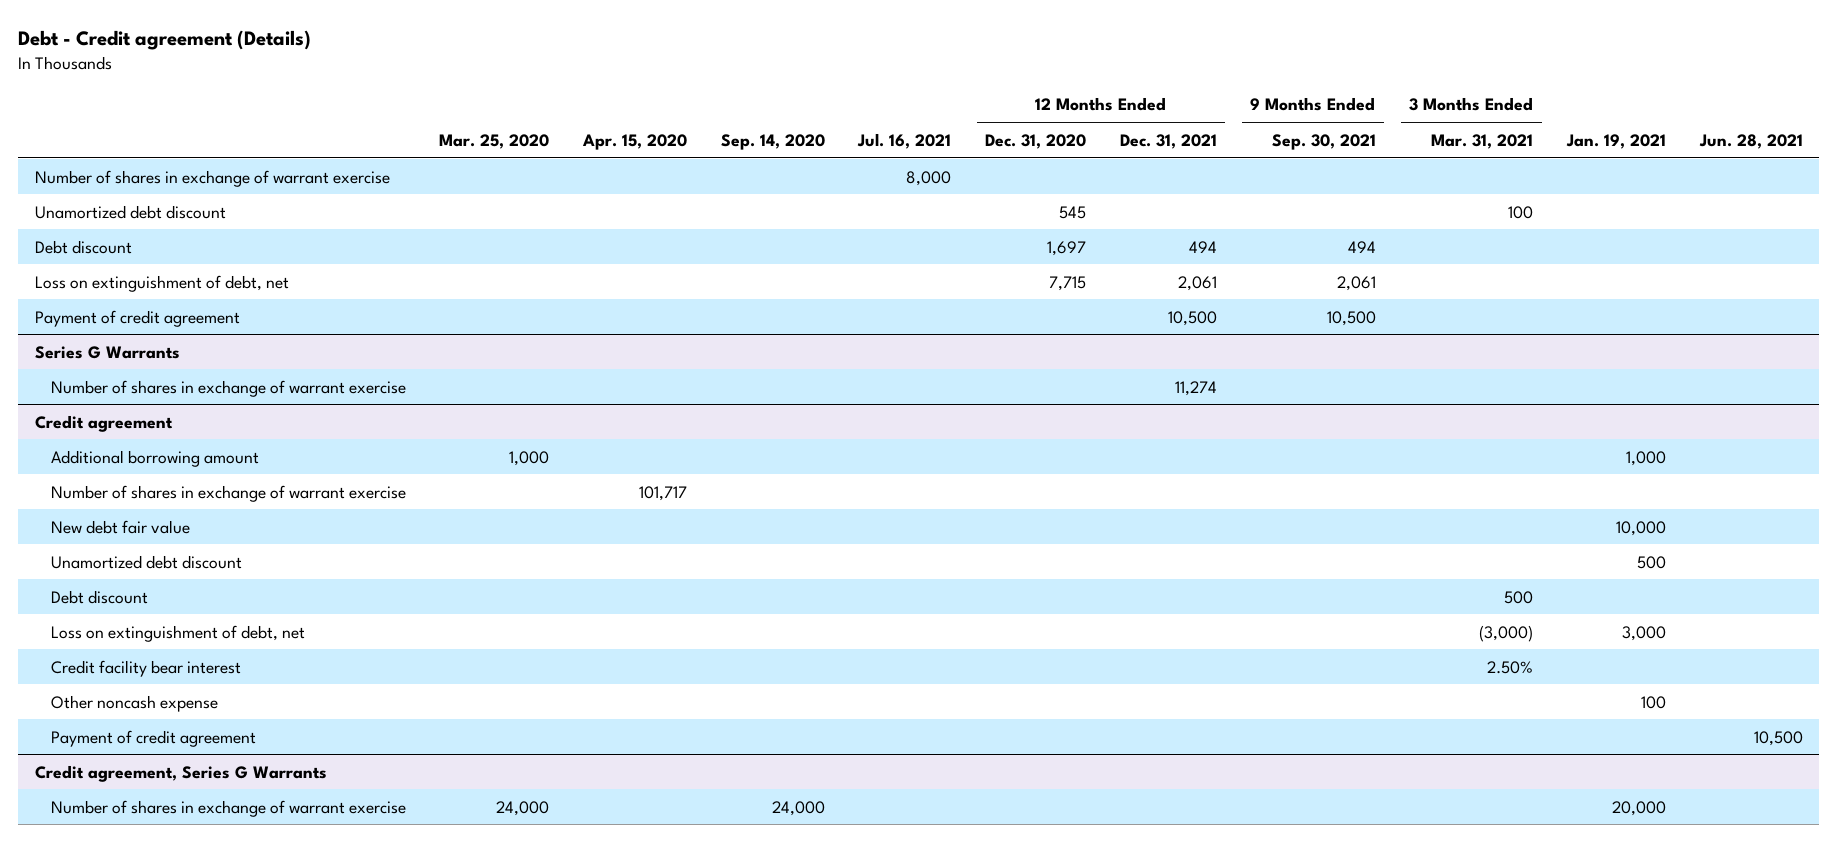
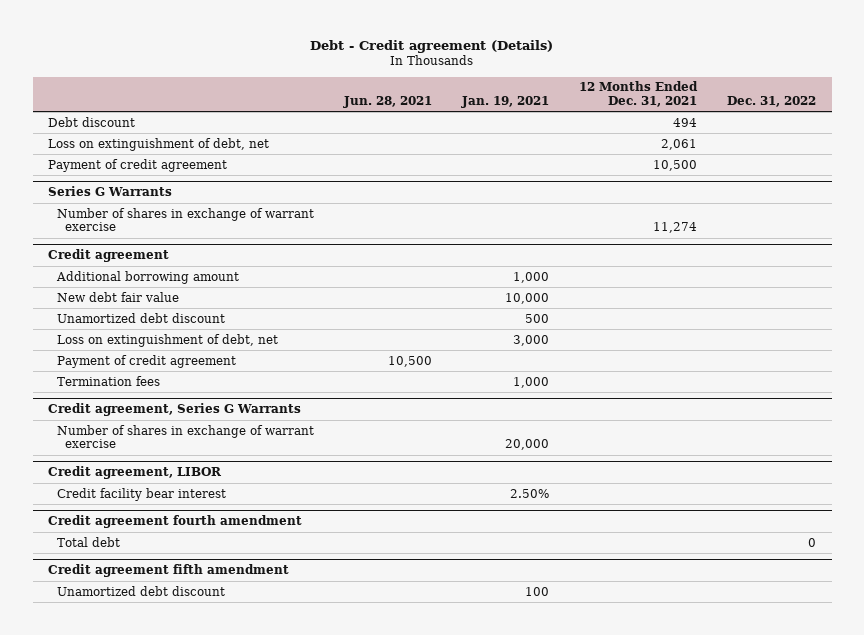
- | Mar. 25, 2020 | Apr. 15, 2020 | Sep. 14, 2020 | Jul. 16, 2021 | 12 Months Ended Dec. 31, 2020 | 12 Months Ended Dec. 31, 2021 | 9 Months Ended Sep. 30, 2021 | 3 Months Ended Mar. 31, 2021 | Jan. 19, 2021 | Jun. 28, 2021
+ | Jun. 28, 2021 | Jan. 19, 2021 | 12 Months Ended Dec. 31, 2021 | Dec. 31, 2022
- Number of shares in exchange of warrant exercise | | | | 8,000 | | | | | |
- Unamortized debt discount | | | | | 545 | | | 100 | |
@ Credit agreement
- Number of shares in exchange of warrant exercise | | 101,717 | | | | | | | |
- Debt discount | | | | | | | | 500 | |
- Credit facility bear interest | | | | | | | | 2.50% | |
- Other noncash expense | | | | | | | | | 100 |
+ Termination fees | | 1,000 | |
+ Credit agreement, LIBOR
+ Credit facility bear interest | | 2.50% | |
+ Credit agreement fourth amendment
+ Total debt | | | | 0
+ Credit agreement fifth amendment
+ Unamortized debt discount | | 100 | |

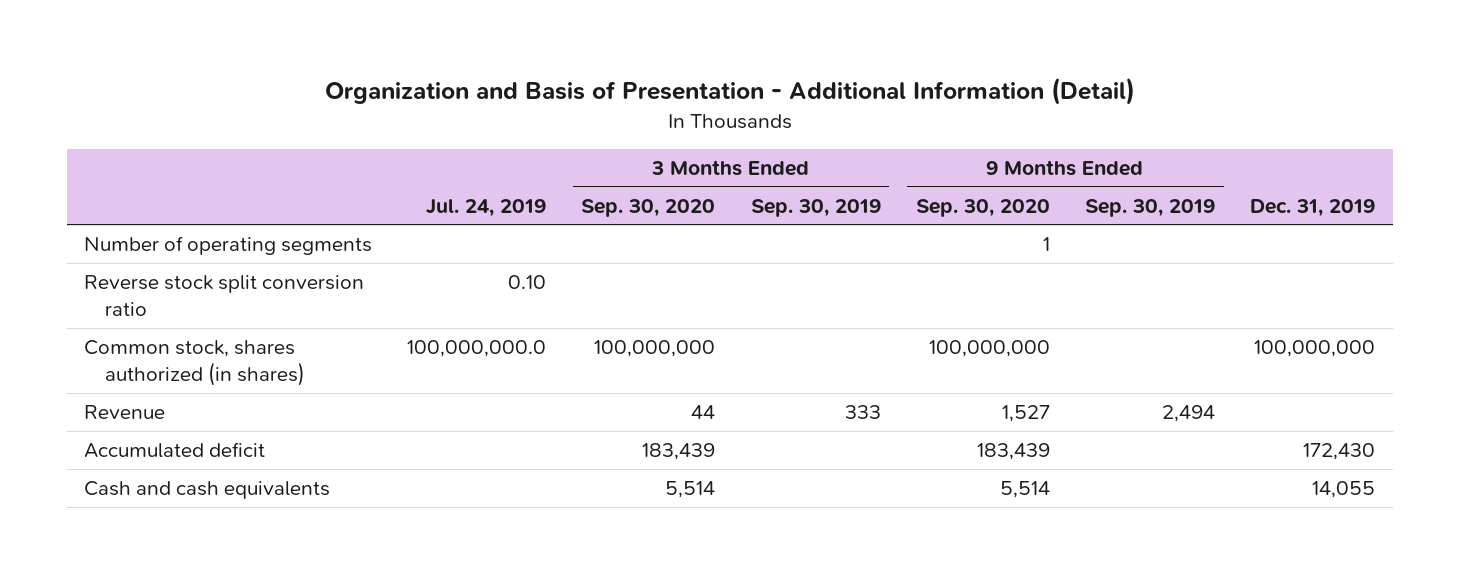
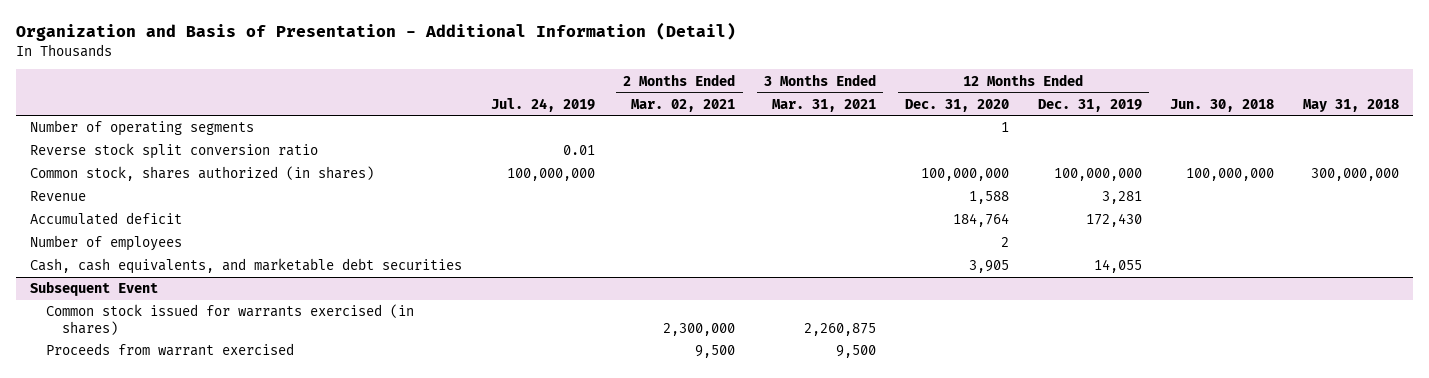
- | Jul. 24, 2019 | 3 Months Ended Sep. 30, 2020 | 3 Months Ended Sep. 30, 2019 | 9 Months Ended Sep. 30, 2020 | 9 Months Ended Sep. 30, 2019 | Dec. 31, 2019
+ | Jul. 24, 2019 | 2 Months Ended Mar. 02, 2021 | 3 Months Ended Mar. 31, 2021 | 12 Months Ended Dec. 31, 2020 | 12 Months Ended Dec. 31, 2019 | Jun. 30, 2018 | May 31, 2018
- Reverse stock split conversion ratio | 0.10 | | | | |
- Common stock, shares authorized (in shares) | 100,000,000.0 | 100,000,000 | | 100,000,000 | | 100,000,000
+ Reverse stock split conversion ratio | 0.01 | | | | | |
+ Common stock, shares authorized (in shares) | 100,000,000 | | | 100,000,000 | 100,000,000 | 100,000,000 | 300,000,000
- Cash and cash equivalents | | 5,514 | | 5,514 | | 14,055
+ Number of employees | | | | 2 | | |
+ Cash, cash equivalents, and marketable debt securities | | | | 3,905 | 14,055 | |
+ Subsequent Event
+ Common stock issued for warrants exercised (in shares) | | 2,300,000 | 2,260,875 | | | |
+ Proceeds from warrant exercised | | 9,500 | 9,500 | | | |

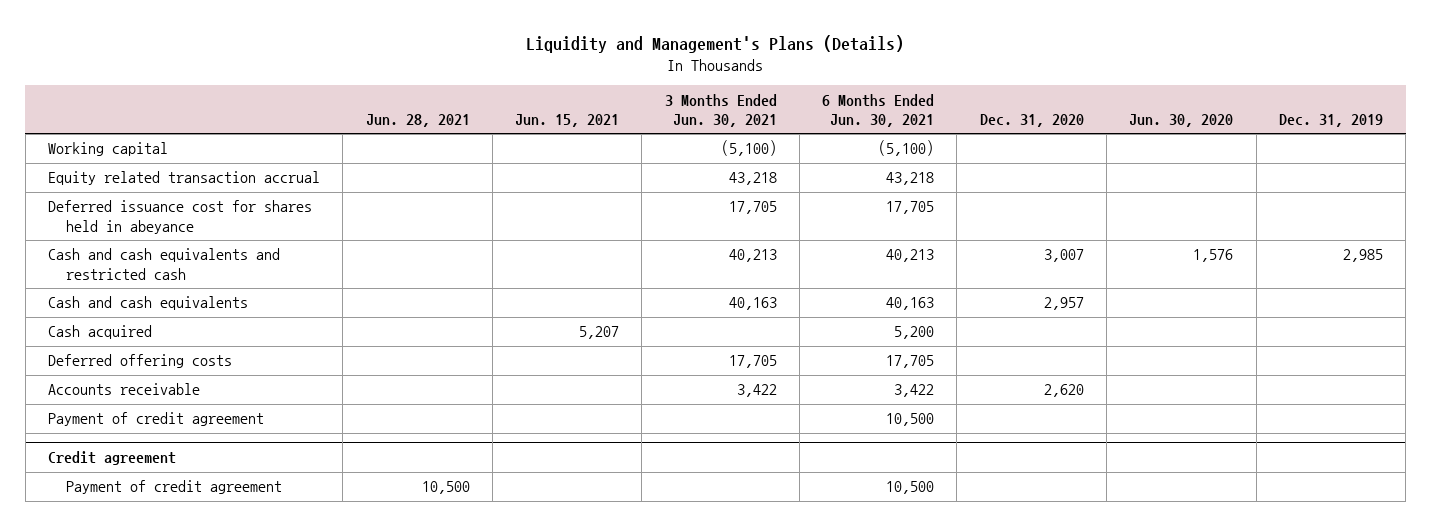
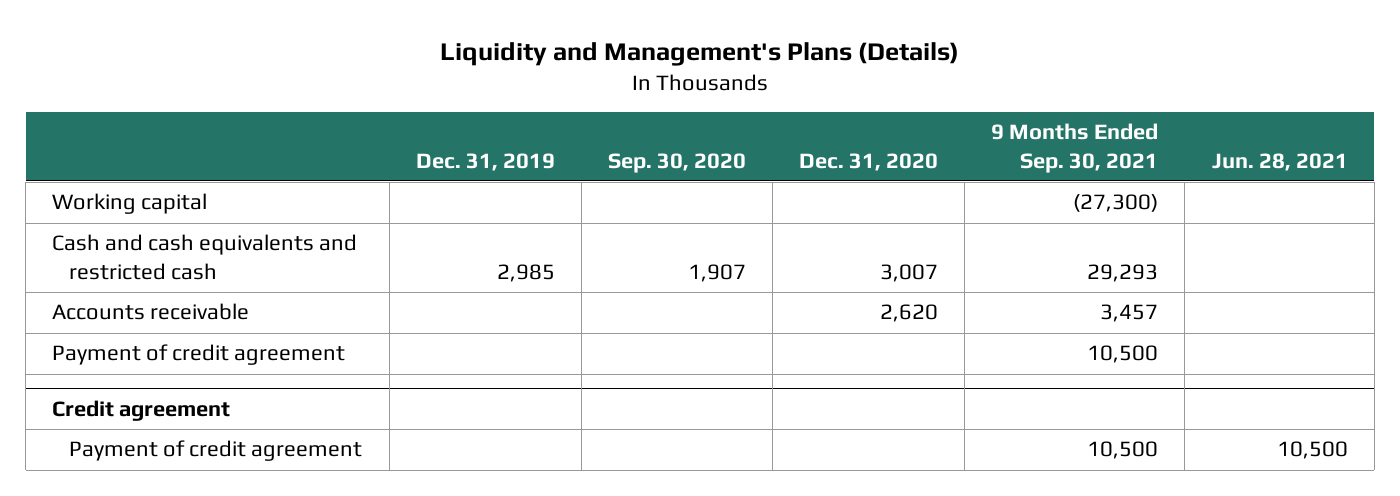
- | Jun. 28, 2021 | Jun. 15, 2021 | 3 Months Ended Jun. 30, 2021 | 6 Months Ended Jun. 30, 2021 | Dec. 31, 2020 | Jun. 30, 2020 | Dec. 31, 2019
+ | Dec. 31, 2019 | Sep. 30, 2020 | Dec. 31, 2020 | 9 Months Ended Sep. 30, 2021 | Jun. 28, 2021
- Equity related transaction accrual | | | 43,218 | 43,218 | | |
- Deferred issuance cost for shares held in abeyance | | | 17,705 | 17,705 | | |
- Cash and cash equivalents | | | 40,163 | 40,163 | 2,957 | |
- Cash acquired | | 5,207 | | 5,200 | | |
- Deferred offering costs | | | 17,705 | 17,705 | | |

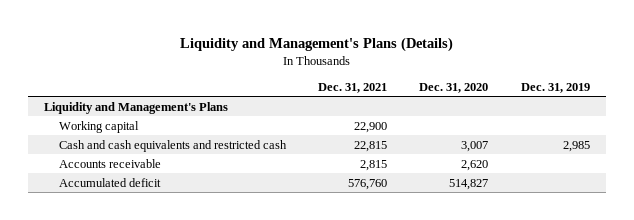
- | Dec. 31, 2019 | Sep. 30, 2020 | Dec. 31, 2020 | 9 Months Ended Sep. 30, 2021 | Jun. 28, 2021
+ | Dec. 31, 2021 | Dec. 31, 2020 | Dec. 31, 2019
+ Liquidity and Management's Plans
- Payment of credit agreement | | | | 10,500 |
- Credit agreement
- Payment of credit agreement | | | | 10,500 | 10,500
+ Accumulated deficit | 576,760 | 514,827 |

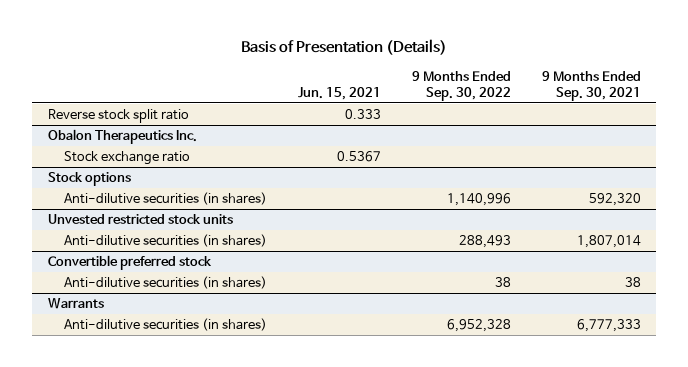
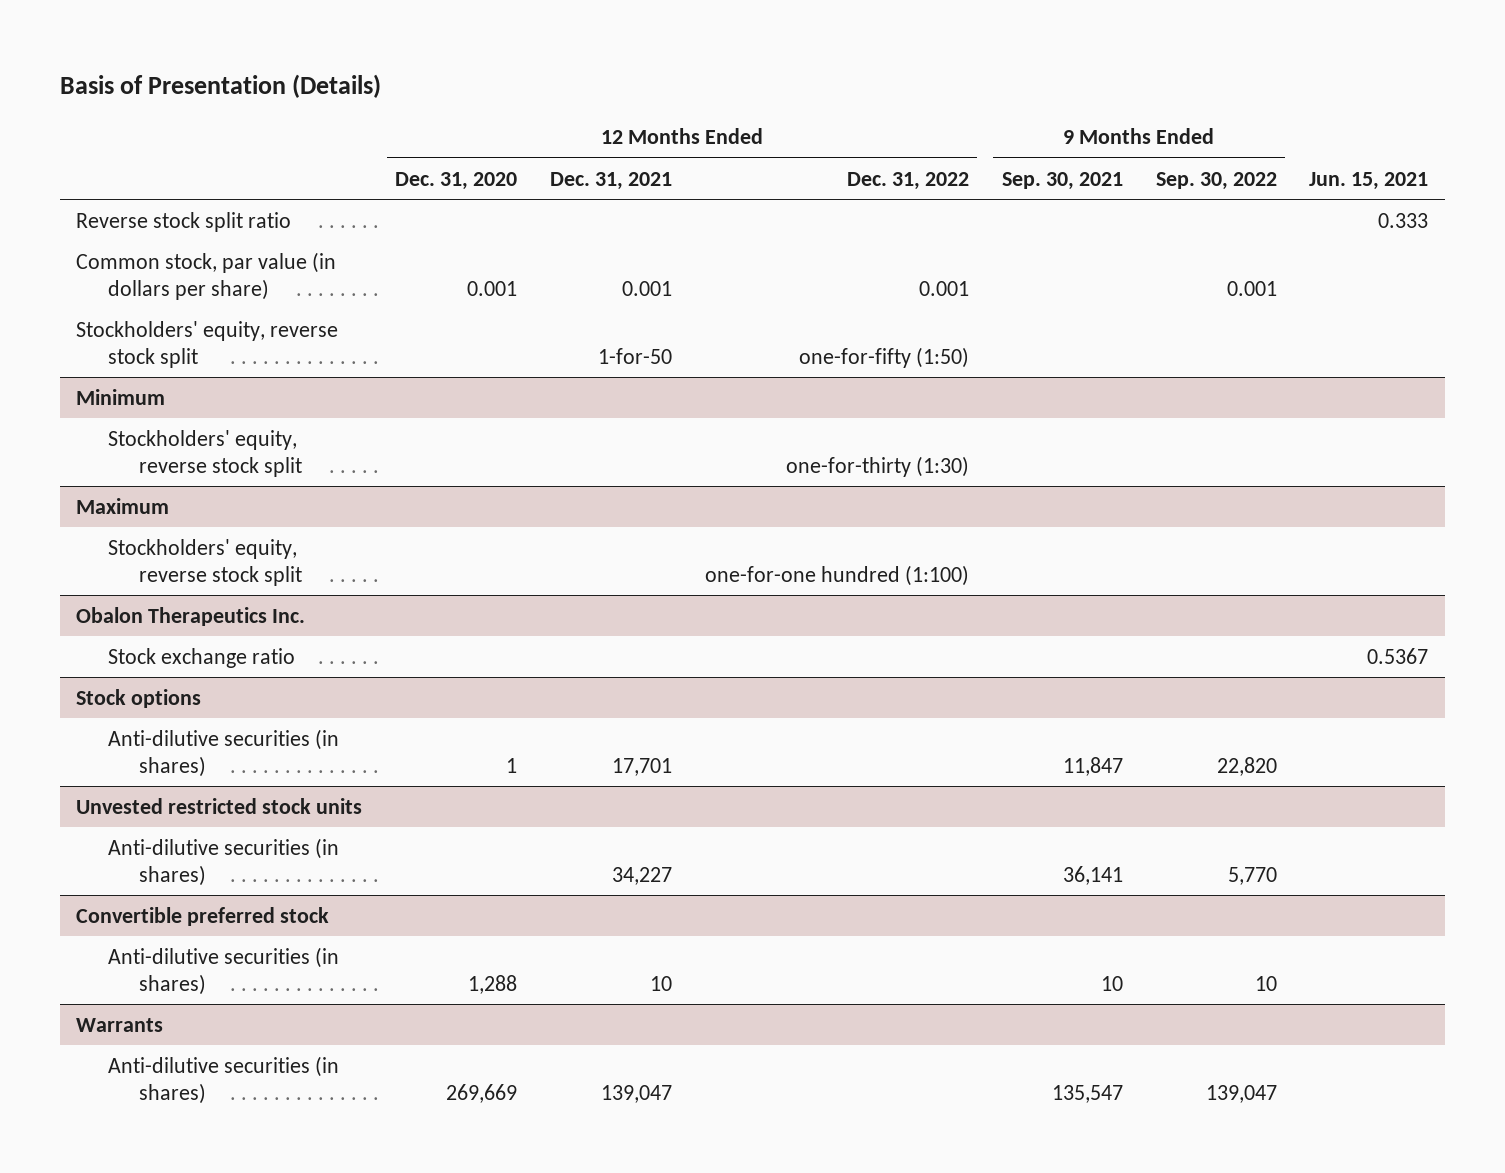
- | Jun. 15, 2021 | 9 Months Ended Sep. 30, 2022 | 9 Months Ended Sep. 30, 2021
+ | 12 Months Ended Dec. 31, 2020 | 12 Months Ended Dec. 31, 2021 | 12 Months Ended Dec. 31, 2022 | 9 Months Ended Sep. 30, 2021 | 9 Months Ended Sep. 30, 2022 | Jun. 15, 2021
+ Common stock, par value (in dollars per share) | 0.001 | 0.001 | 0.001 | | 0.001 |
+ Stockholders' equity, reverse stock split | | 1-for-50 | one-for-fifty (1:50) | | |
+ Minimum
+ Stockholders' equity, reverse stock split | | | one-for-thirty (1:30) | | |
+ Maximum
+ Stockholders' equity, reverse stock split | | | one-for-one hundred (1:100) | | |
@ Stock options
- Anti-dilutive securities (in shares) | | 1,140,996 | 592,320
+ Anti-dilutive securities (in shares) | 1 | 17,701 | | 11,847 | 22,820 |
@ Unvested restricted stock units
- Anti-dilutive securities (in shares) | | 288,493 | 1,807,014
+ Anti-dilutive securities (in shares) | | 34,227 | | 36,141 | 5,770 |
@ Convertible preferred stock
- Anti-dilutive securities (in shares) | | 38 | 38
+ Anti-dilutive securities (in shares) | 1,288 | 10 | | 10 | 10 |
@ Warrants
- Anti-dilutive securities (in shares) | | 6,952,328 | 6,777,333
+ Anti-dilutive securities (in shares) | 269,669 | 139,047 | | 135,547 | 139,047 |

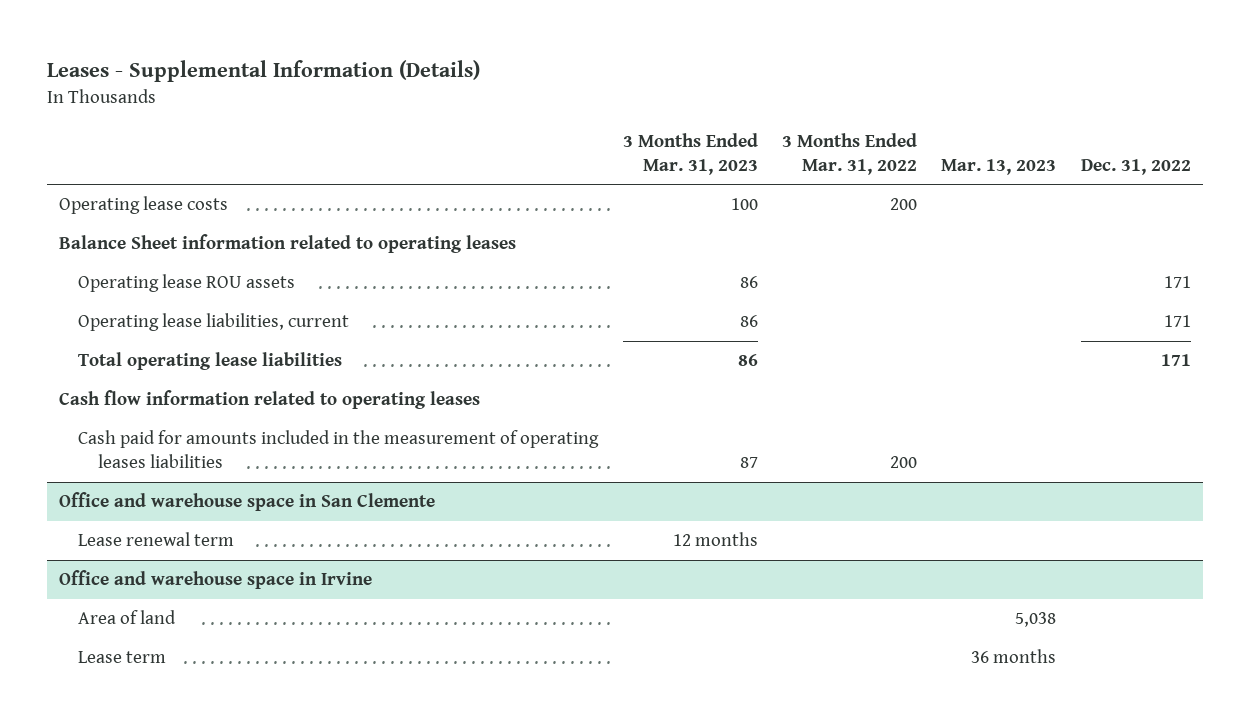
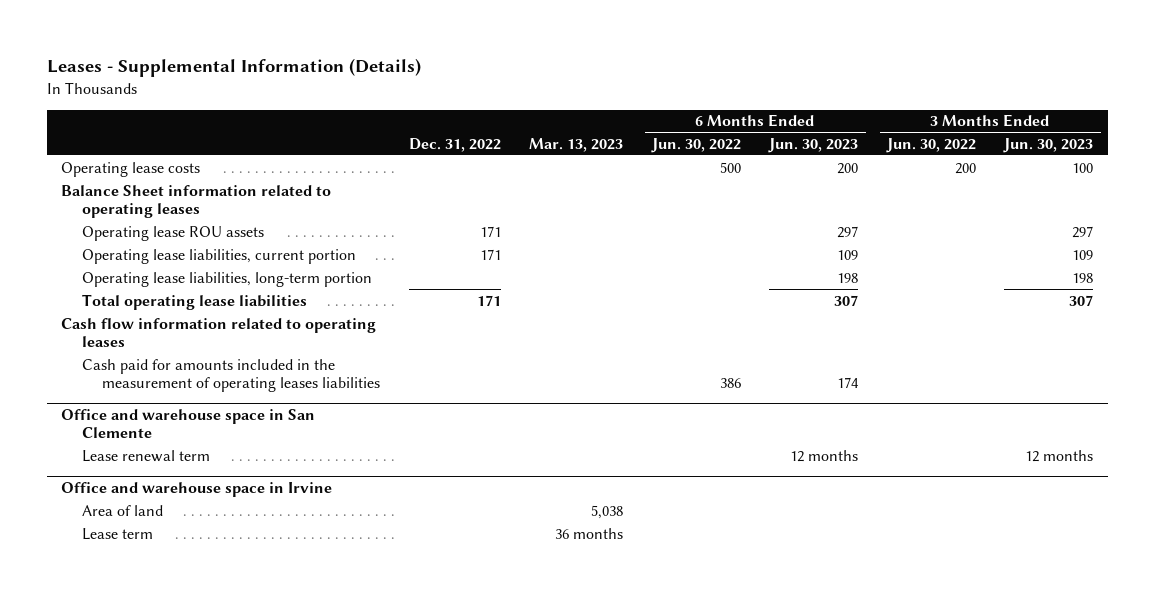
- | 3 Months Ended Mar. 31, 2023 | 3 Months Ended Mar. 31, 2022 | Mar. 13, 2023 | Dec. 31, 2022
+ | Dec. 31, 2022 | Mar. 13, 2023 | 6 Months Ended Jun. 30, 2022 | 6 Months Ended Jun. 30, 2023 | 3 Months Ended Jun. 30, 2022 | 3 Months Ended Jun. 30, 2023
- Operating lease liabilities, current | 86 | | | 171
+ Operating lease liabilities, current portion | 171 | | | 109 | | 109
+ Operating lease liabilities, long-term portion | | | | 198 | | 198

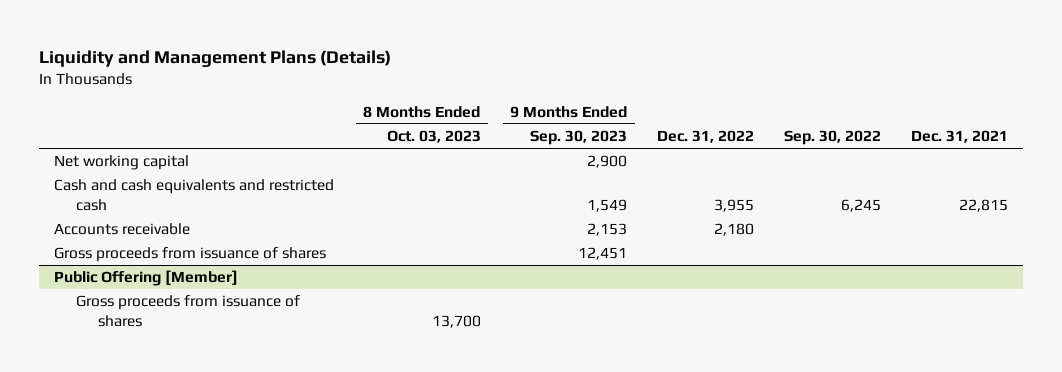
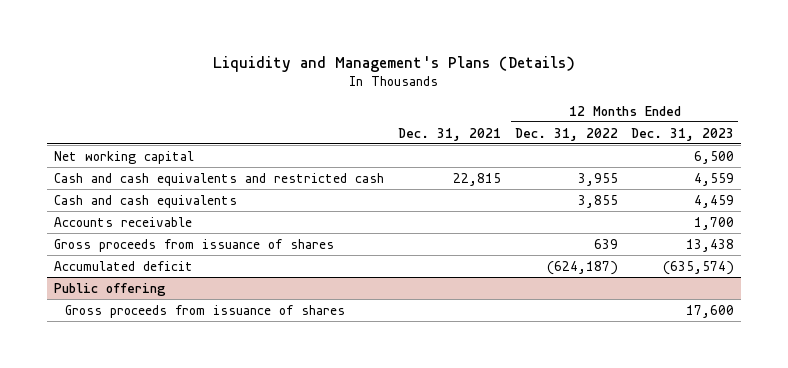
- Liquidity and Management Plans (Details)
+ Liquidity and Management's Plans (Details)
- | 8 Months Ended Oct. 03, 2023 | 9 Months Ended Sep. 30, 2023 | Dec. 31, 2022 | Sep. 30, 2022 | Dec. 31, 2021
+ | Dec. 31, 2021 | 12 Months Ended Dec. 31, 2022 | 12 Months Ended Dec. 31, 2023
+ Cash and cash equivalents | | 3,855 | 4,459
- Public Offering [Member]
+ Accumulated deficit | | (624,187) | (635,574)
+ Public offering

